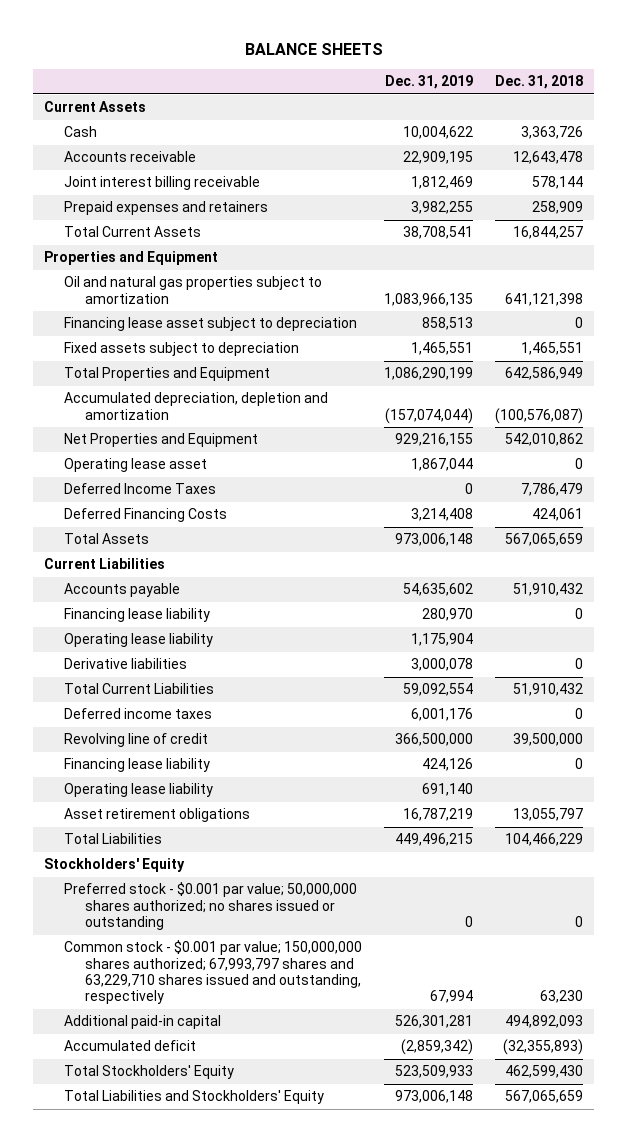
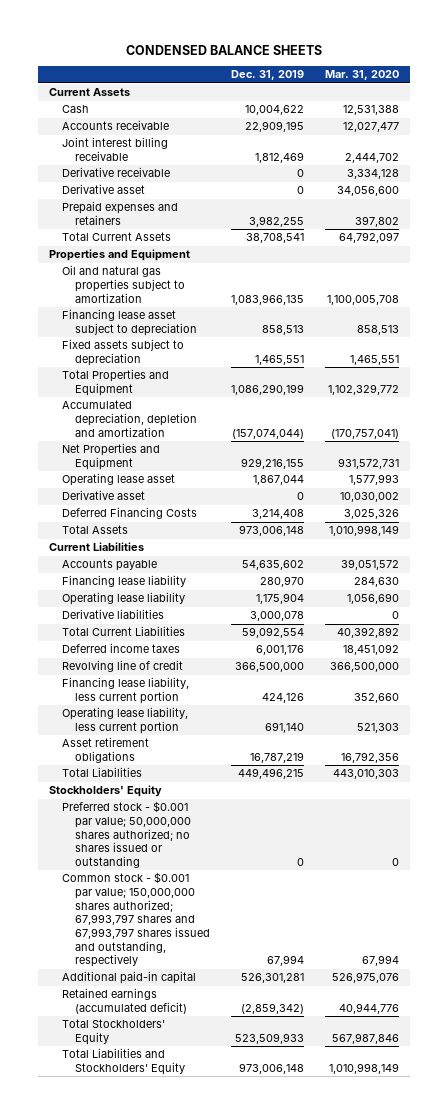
- BALANCE SHEETS
+ CONDENSED BALANCE SHEETS
- | Dec. 31, 2019 | Dec. 31, 2018
+ | Dec. 31, 2019 | Mar. 31, 2020
+ Derivative receivable | 0 | 3,334,128
+ Derivative asset | 0 | 34,056,600
- Deferred Income Taxes | 0 | 7,786,479
+ Derivative asset | 0 | 10,030,002
- Financing lease liability | 424,126 | 0
- Operating lease liability | 691,140 |
+ Financing lease liability, less current portion | 424,126 | 352,660
+ Operating lease liability, less current portion | 691,140 | 521,303
- Common stock - $0.001 par value; 150,000,000 shares authorized; 67,993,797 shares and 63,229,710 shares issued and outstanding, respectively | 67,994 | 63,230
+ Common stock - $0.001 par value; 150,000,000 shares authorized; 67,993,797 shares and 67,993,797 shares issued and outstanding, respectively | 67,994 | 67,994
- Accumulated deficit | (2,859,342) | (32,355,893)
+ Retained earnings (accumulated deficit) | (2,859,342) | 40,944,776

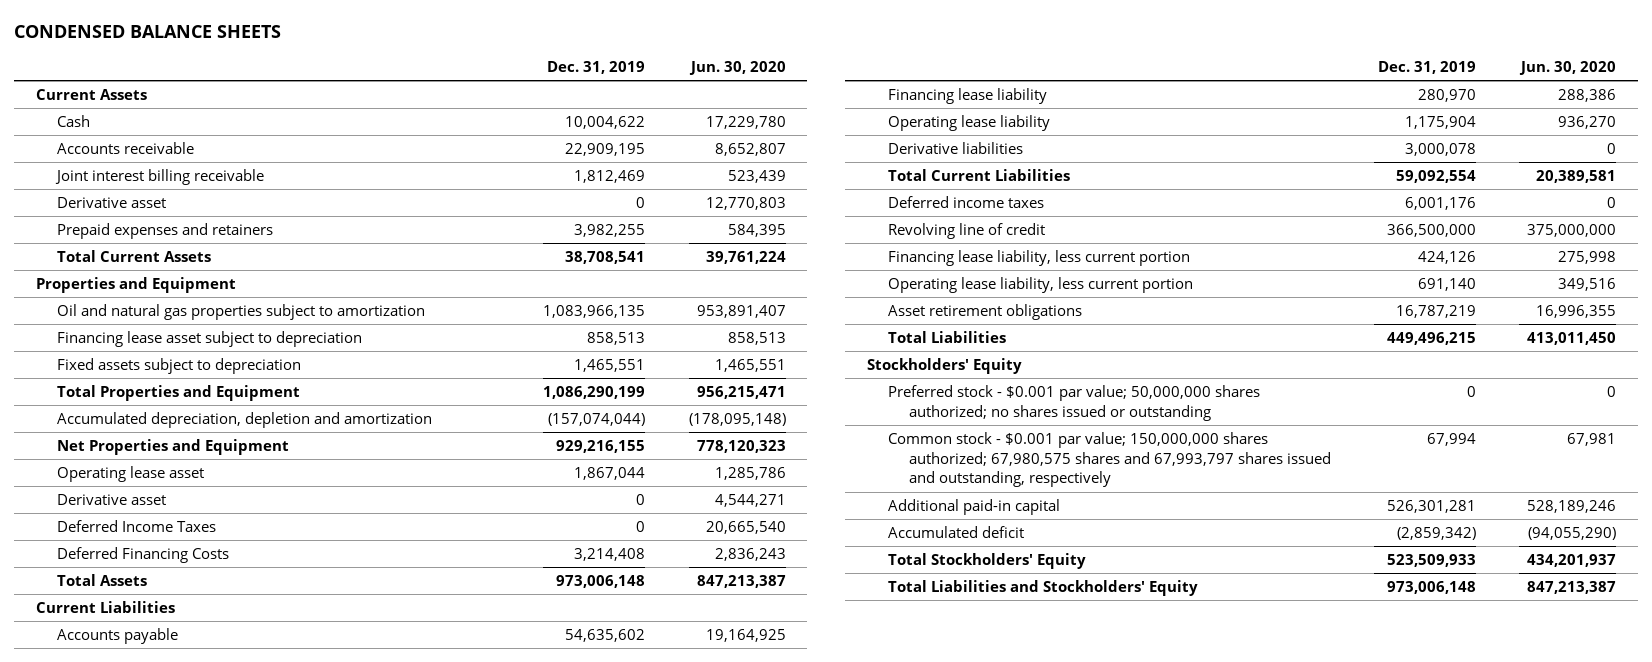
- | Dec. 31, 2019 | Mar. 31, 2020
+ | Dec. 31, 2019 | Jun. 30, 2020
- Derivative receivable | 0 | 3,334,128
+ Deferred Income Taxes | 0 | 20,665,540
- Common stock - $0.001 par value; 150,000,000 shares authorized; 67,993,797 shares and 67,993,797 shares issued and outstanding, respectively | 67,994 | 67,994
+ Common stock - $0.001 par value; 150,000,000 shares authorized; 67,980,575 shares and 67,993,797 shares issued and outstanding, respectively | 67,994 | 67,981
- Retained earnings (accumulated deficit) | (2,859,342) | 40,944,776
+ Accumulated deficit | (2,859,342) | (94,055,290)

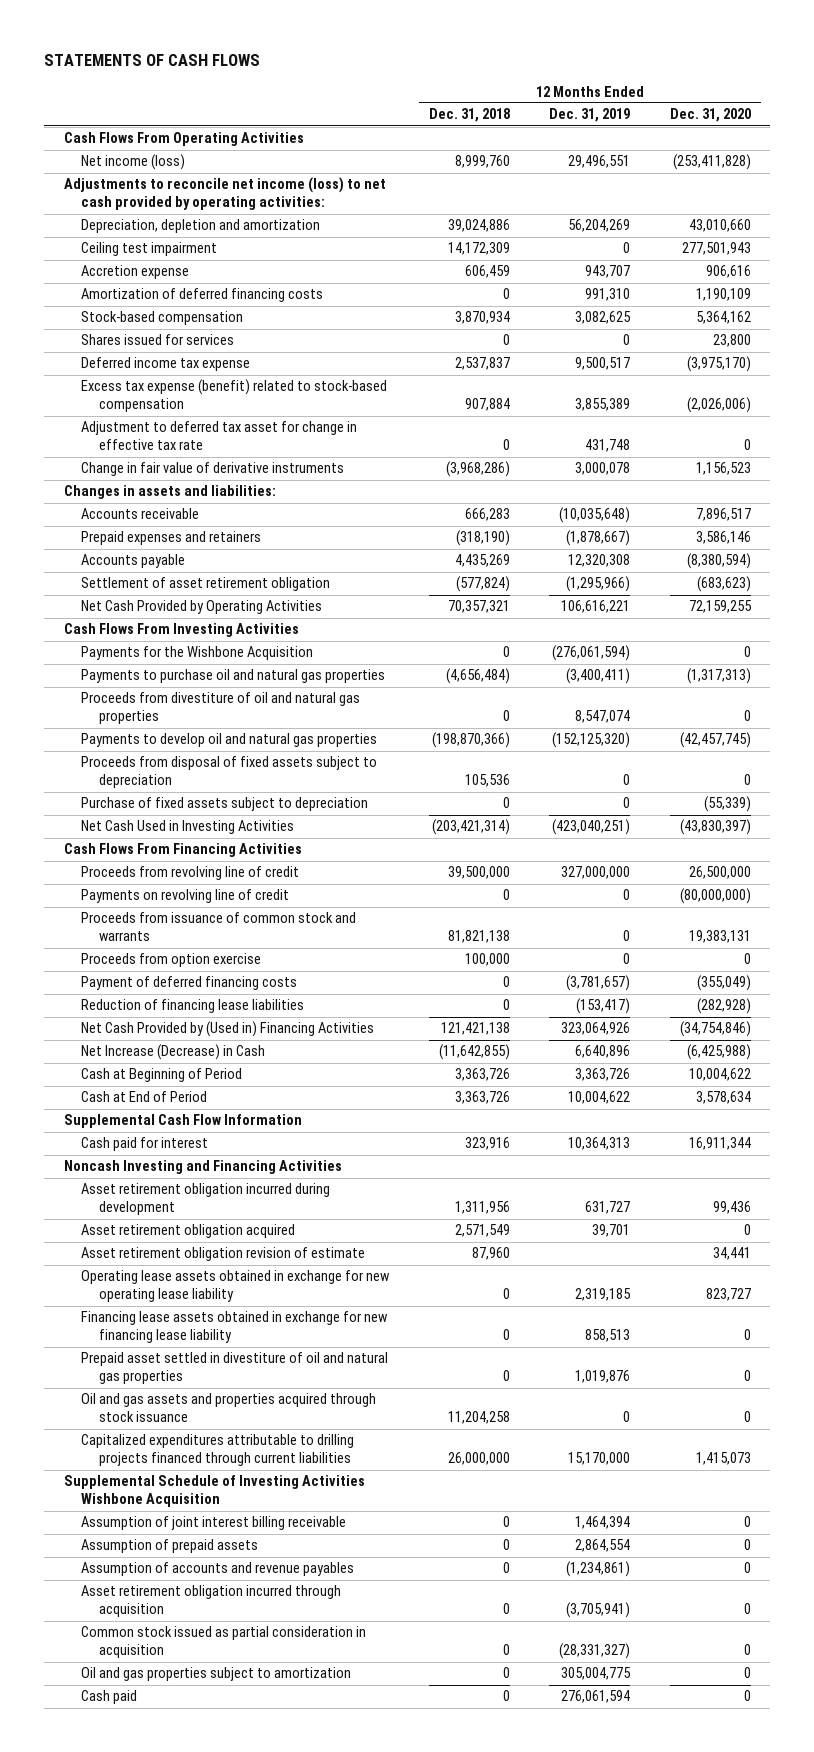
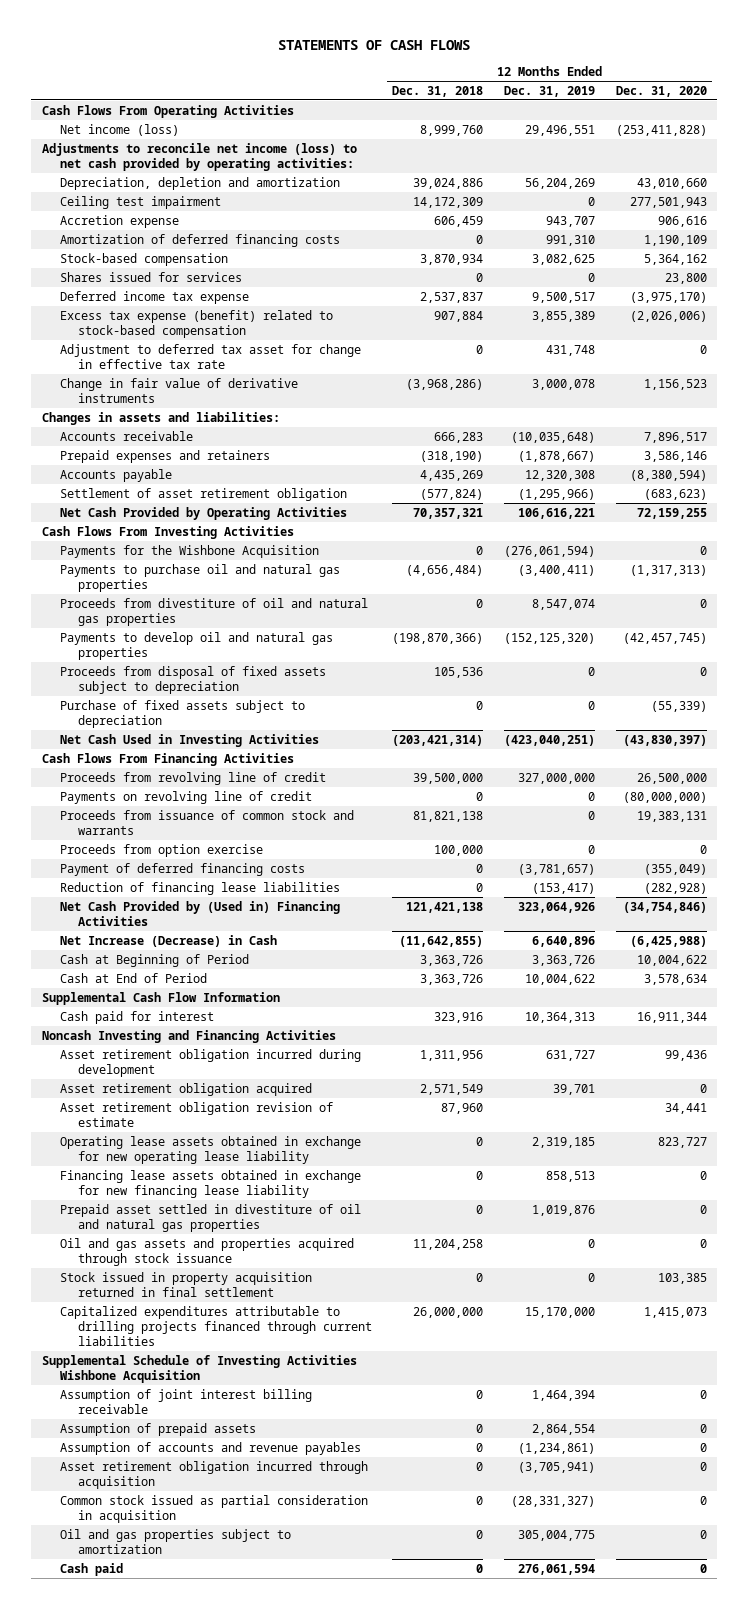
+ Stock issued in property acquisition returned in final settlement | 0 | 0 | 103,385

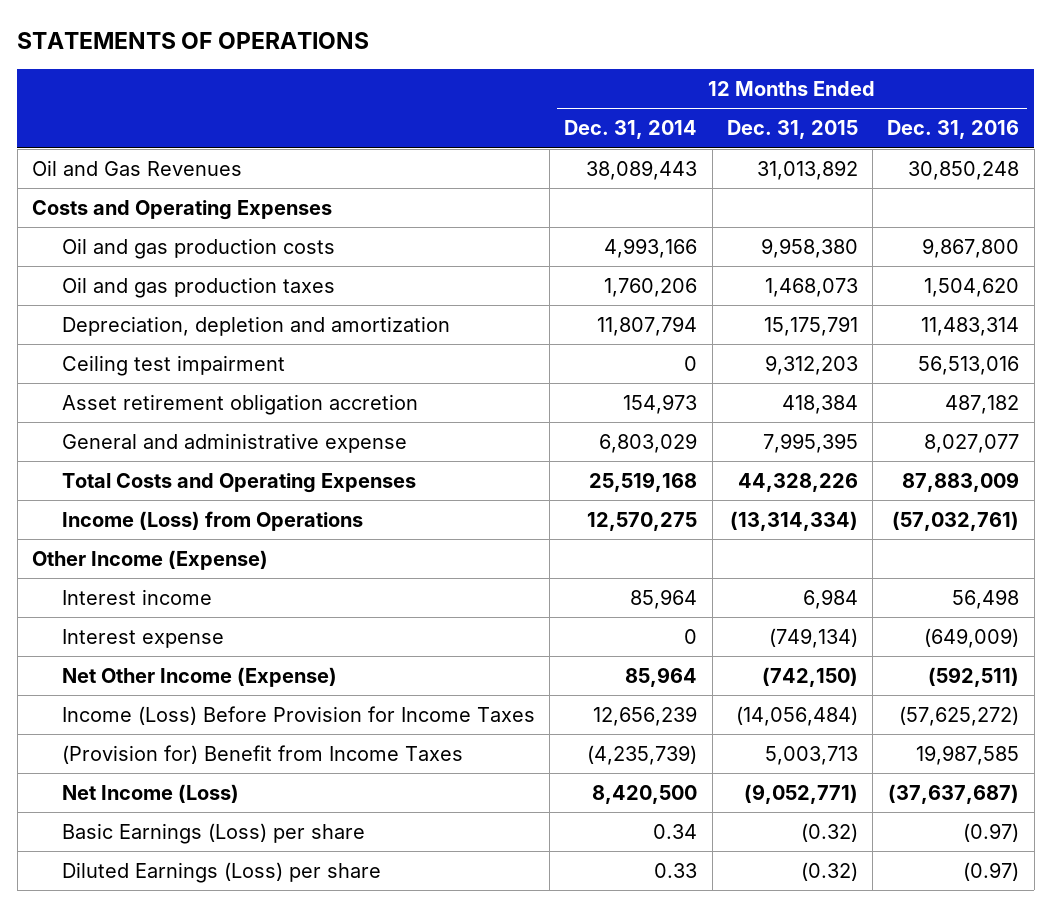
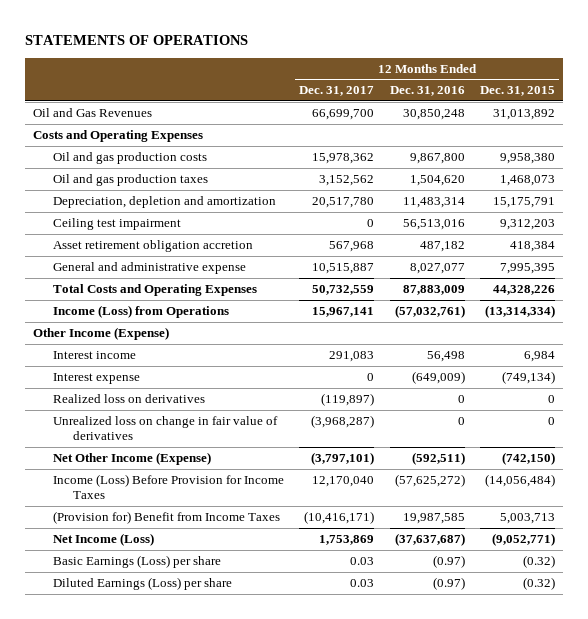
- | 12 Months Ended Dec. 31, 2014 | 12 Months Ended Dec. 31, 2015 | 12 Months Ended Dec. 31, 2016
+ | 12 Months Ended Dec. 31, 2017 | 12 Months Ended Dec. 31, 2016 | 12 Months Ended Dec. 31, 2015
+ Realized loss on derivatives | (119,897) | 0 | 0
+ Unrealized loss on change in fair value of derivatives | (3,968,287) | 0 | 0

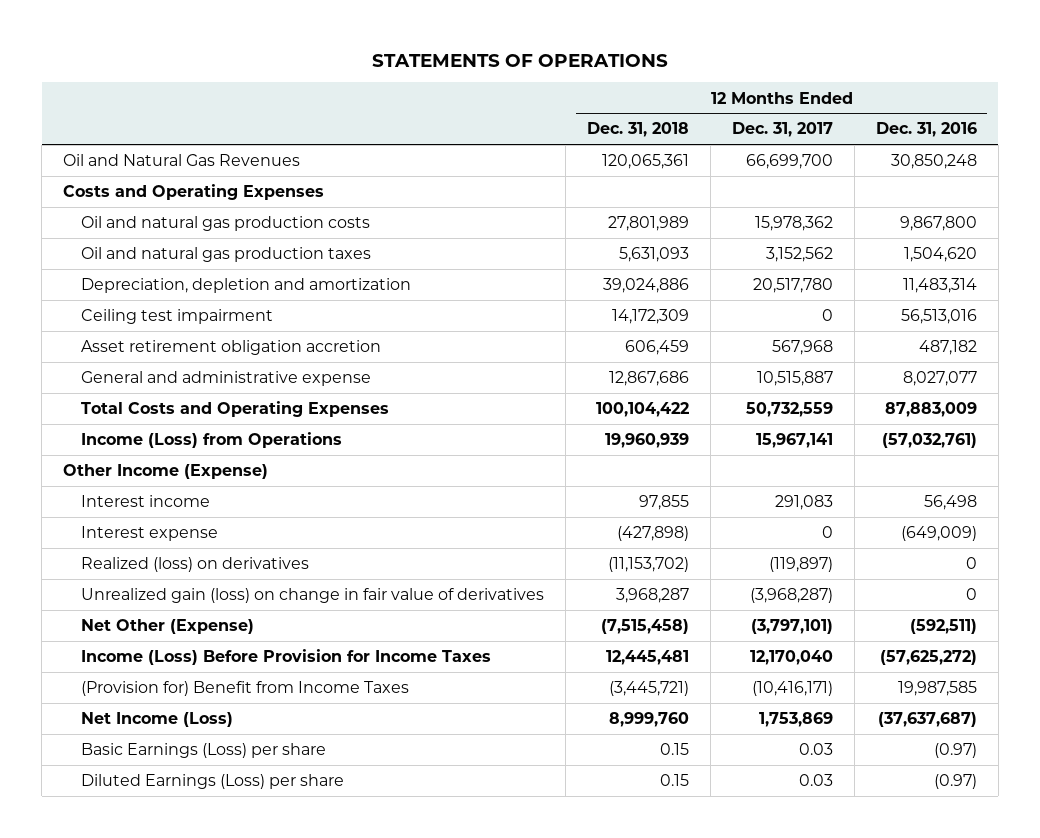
- | 12 Months Ended Dec. 31, 2017 | 12 Months Ended Dec. 31, 2016 | 12 Months Ended Dec. 31, 2015
+ | 12 Months Ended Dec. 31, 2018 | 12 Months Ended Dec. 31, 2017 | 12 Months Ended Dec. 31, 2016
- Oil and Gas Revenues | 66,699,700 | 30,850,248 | 31,013,892
+ Oil and Natural Gas Revenues | 120,065,361 | 66,699,700 | 30,850,248
- Oil and gas production costs | 15,978,362 | 9,867,800 | 9,958,380
- Oil and gas production taxes | 3,152,562 | 1,504,620 | 1,468,073
+ Oil and natural gas production costs | 27,801,989 | 15,978,362 | 9,867,800
+ Oil and natural gas production taxes | 5,631,093 | 3,152,562 | 1,504,620
- Realized loss on derivatives | (119,897) | 0 | 0
- Unrealized loss on change in fair value of derivatives | (3,968,287) | 0 | 0
- Net Other Income (Expense) | (3,797,101) | (592,511) | (742,150)
+ Realized (loss) on derivatives | (11,153,702) | (119,897) | 0
+ Unrealized gain (loss) on change in fair value of derivatives | 3,968,287 | (3,968,287) | 0
+ Net Other (Expense) | (7,515,458) | (3,797,101) | (592,511)

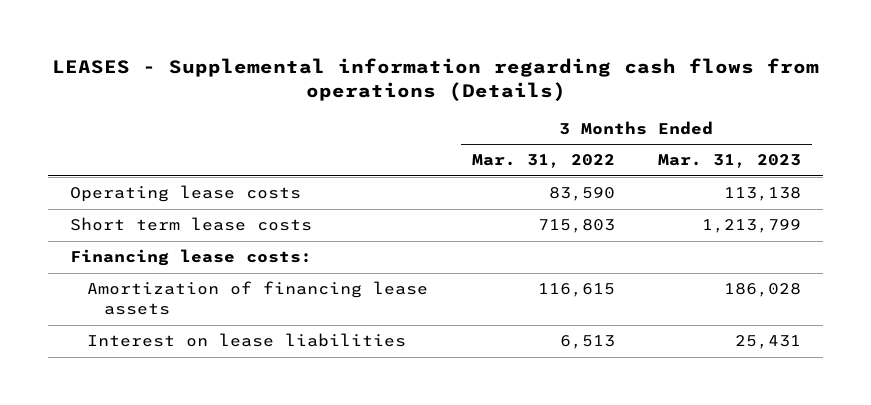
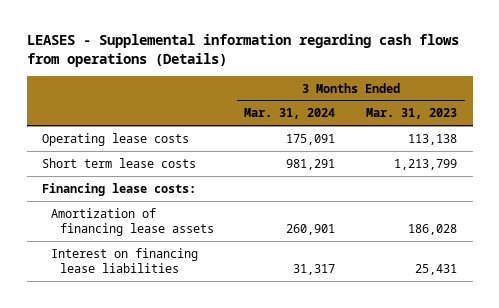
- | 3 Months Ended Mar. 31, 2022 | 3 Months Ended Mar. 31, 2023
+ | 3 Months Ended Mar. 31, 2024 | 3 Months Ended Mar. 31, 2023
- Interest on lease liabilities | 6,513 | 25,431
+ Interest on financing lease liabilities | 31,317 | 25,431

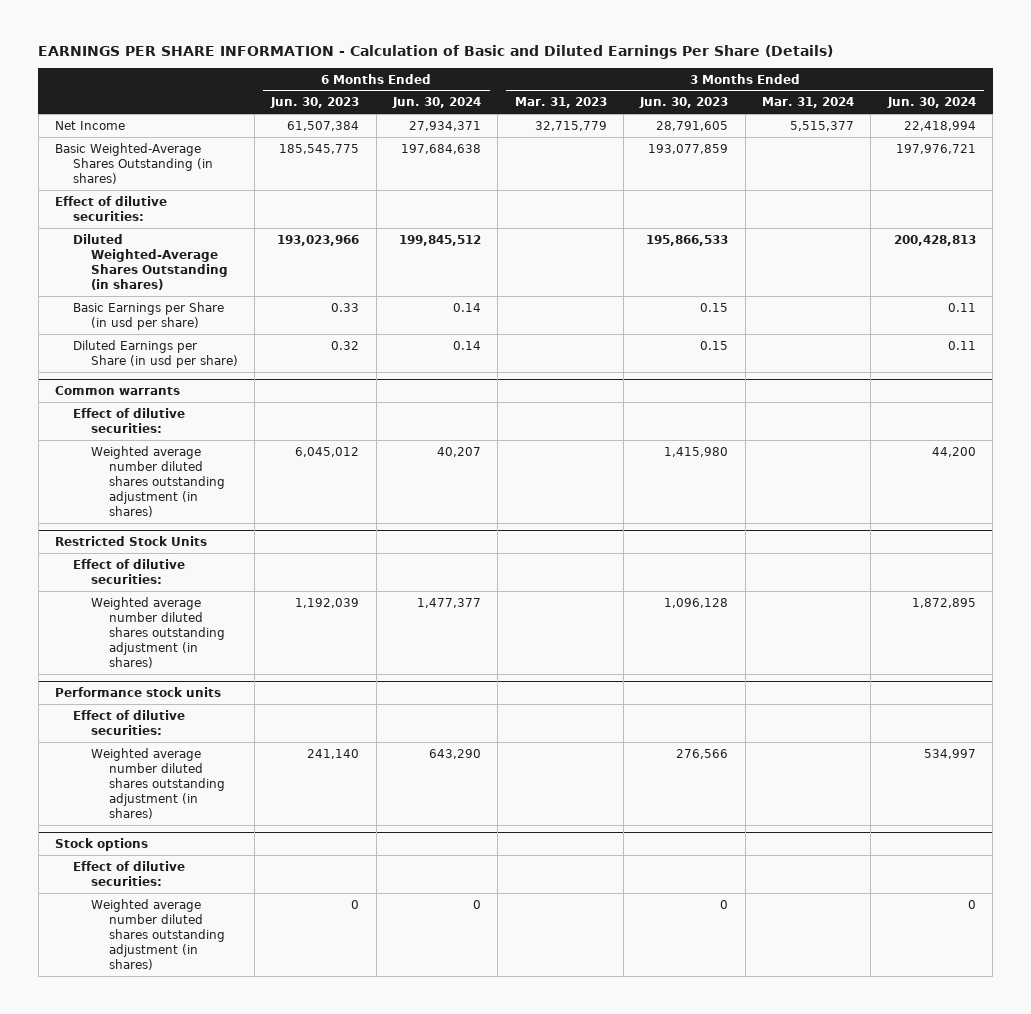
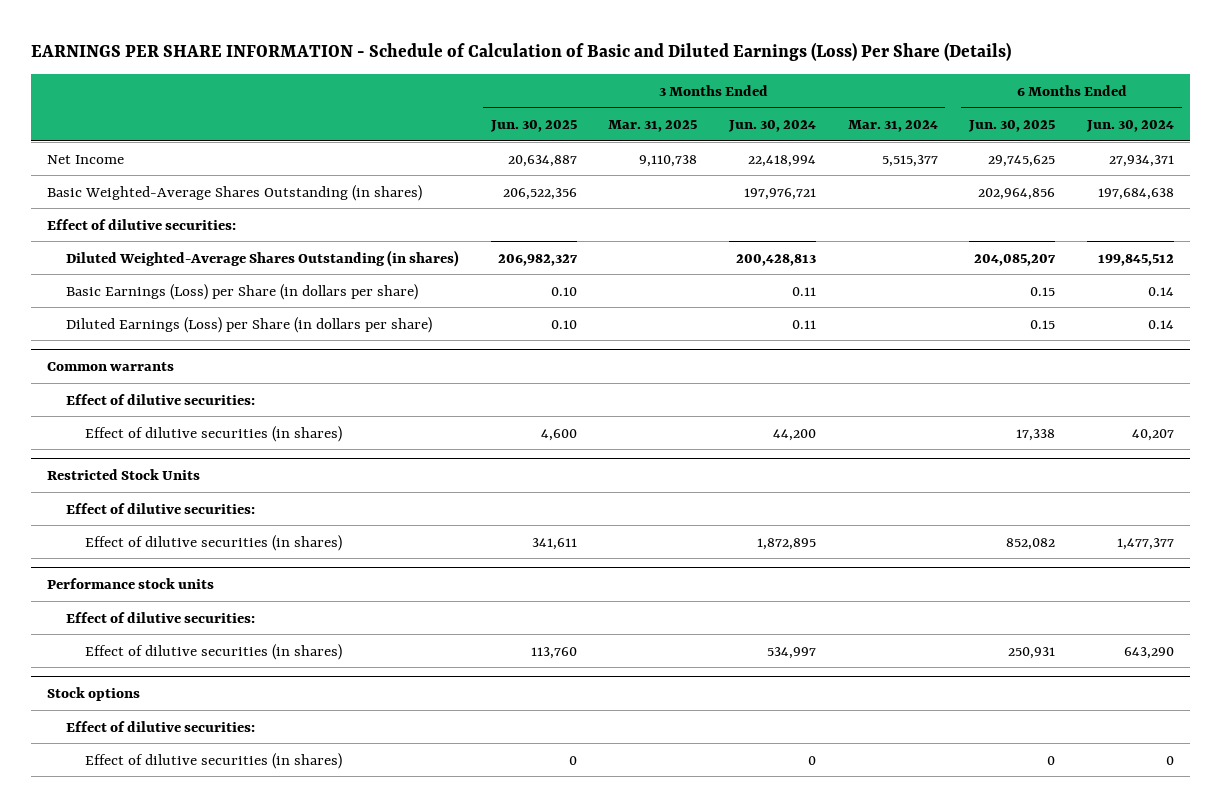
- EARNINGS PER SHARE INFORMATION - Calculation of Basic and Diluted Earnings Per Share (Details)
+ EARNINGS PER SHARE INFORMATION - Schedule of Calculation of Basic and Diluted Earnings (Loss) Per Share (Details)
- | 6 Months Ended Jun. 30, 2023 | 6 Months Ended Jun. 30, 2024 | 3 Months Ended Mar. 31, 2023 | 3 Months Ended Jun. 30, 2023 | 3 Months Ended Mar. 31, 2024 | 3 Months Ended Jun. 30, 2024
+ | 3 Months Ended Jun. 30, 2025 | 3 Months Ended Mar. 31, 2025 | 3 Months Ended Jun. 30, 2024 | 3 Months Ended Mar. 31, 2024 | 6 Months Ended Jun. 30, 2025 | 6 Months Ended Jun. 30, 2024
- Basic Earnings per Share (in usd per share) | 0.33 | 0.14 | | 0.15 | | 0.11
- Diluted Earnings per Share (in usd per share) | 0.32 | 0.14 | | 0.15 | | 0.11
+ Basic Earnings (Loss) per Share (in dollars per share) | 0.10 | | 0.11 | | 0.15 | 0.14
+ Diluted Earnings (Loss) per Share (in dollars per share) | 0.10 | | 0.11 | | 0.15 | 0.14
@ Common warrants
- Weighted average number diluted shares outstanding adjustment (in shares) | 6,045,012 | 40,207 | | 1,415,980 | | 44,200
+ Effect of dilutive securities (in shares) | 4,600 | | 44,200 | | 17,338 | 40,207
@ Restricted Stock Units
- Weighted average number diluted shares outstanding adjustment (in shares) | 1,192,039 | 1,477,377 | | 1,096,128 | | 1,872,895
+ Effect of dilutive securities (in shares) | 341,611 | | 1,872,895 | | 852,082 | 1,477,377
@ Performance stock units
- Weighted average number diluted shares outstanding adjustment (in shares) | 241,140 | 643,290 | | 276,566 | | 534,997
+ Effect of dilutive securities (in shares) | 113,760 | | 534,997 | | 250,931 | 643,290
@ Stock options
- Weighted average number diluted shares outstanding adjustment (in shares) | 0 | 0 | | 0 | | 0
+ Effect of dilutive securities (in shares) | 0 | | 0 | | 0 | 0

